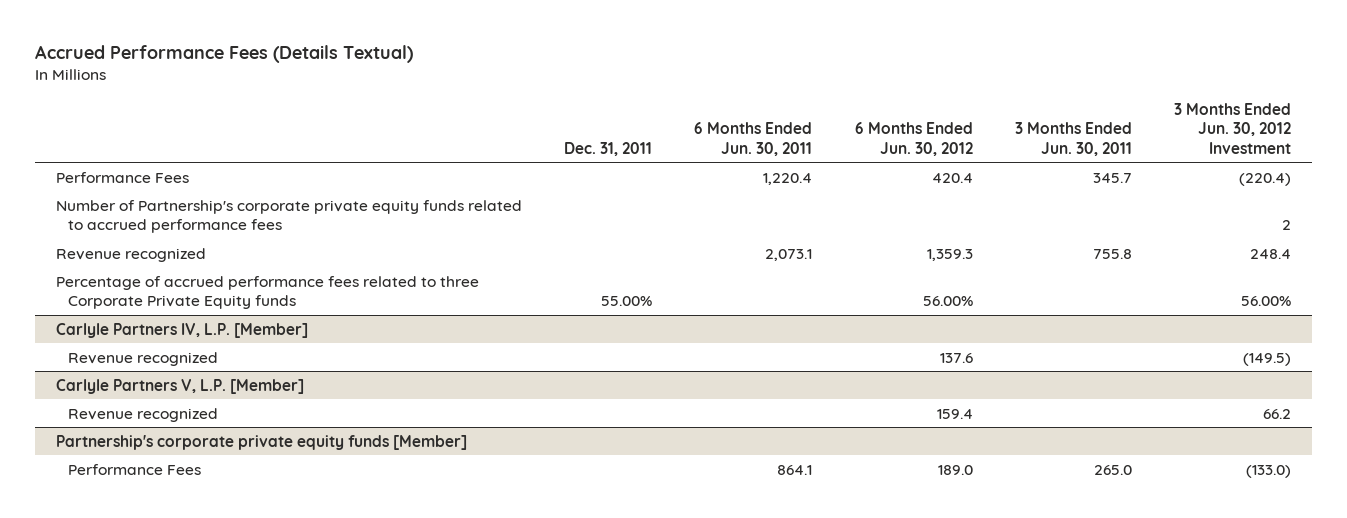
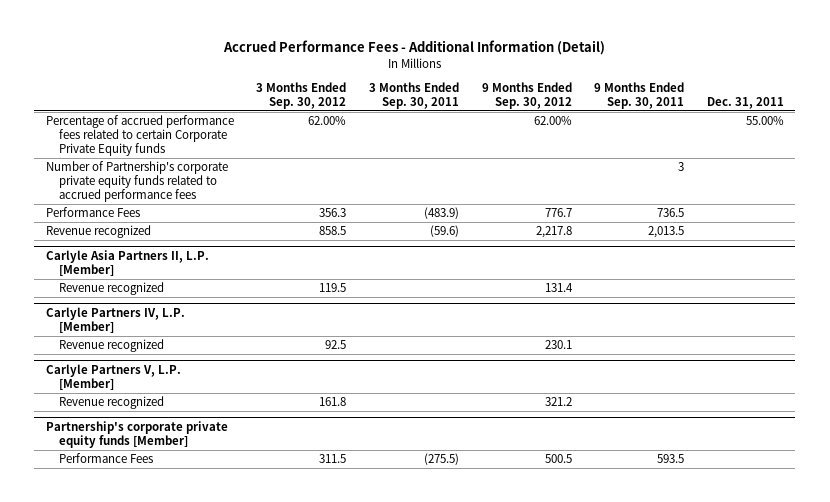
- Accrued Performance Fees (Details Textual)
+ Accrued Performance Fees - Additional Information (Detail)
- | Dec. 31, 2011 | 6 Months Ended Jun. 30, 2011 | 6 Months Ended Jun. 30, 2012 | 3 Months Ended Jun. 30, 2011 | 3 Months Ended Jun. 30, 2012 Investment
+ | 3 Months Ended Sep. 30, 2012 | 3 Months Ended Sep. 30, 2011 | 9 Months Ended Sep. 30, 2012 | 9 Months Ended Sep. 30, 2011 | Dec. 31, 2011
+ Percentage of accrued performance fees related to certain Corporate Private Equity funds | 62.00% | | 62.00% | | 55.00%
moved down: Performance Fees | 356.3 | (483.9) | 776.7 | 736.5 |
- Percentage of accrued performance fees related to three Corporate Private Equity funds | 55.00% | | 56.00% | | 56.00%
+ Carlyle Asia Partners II, L.P. [Member]
+ Revenue recognized | 119.5 | | 131.4 | |

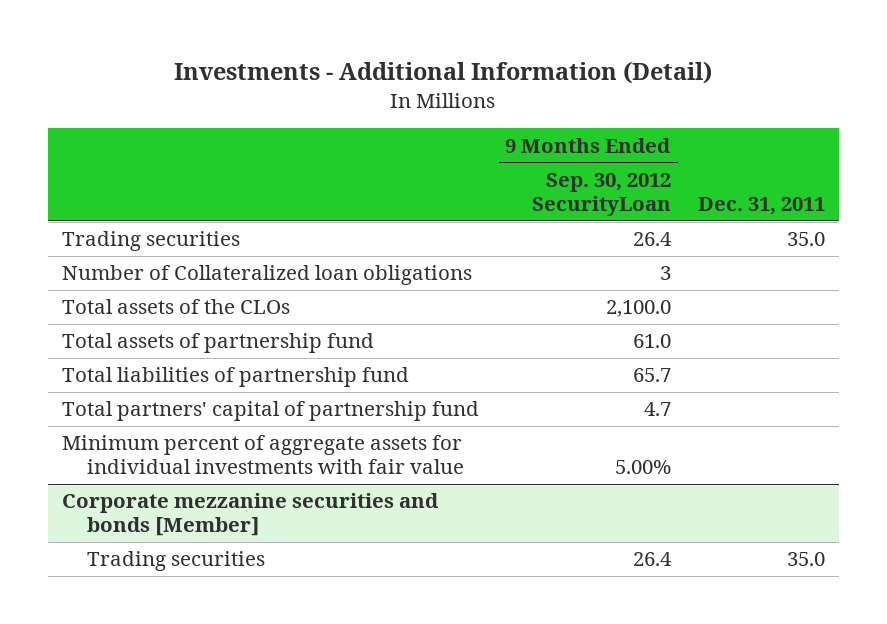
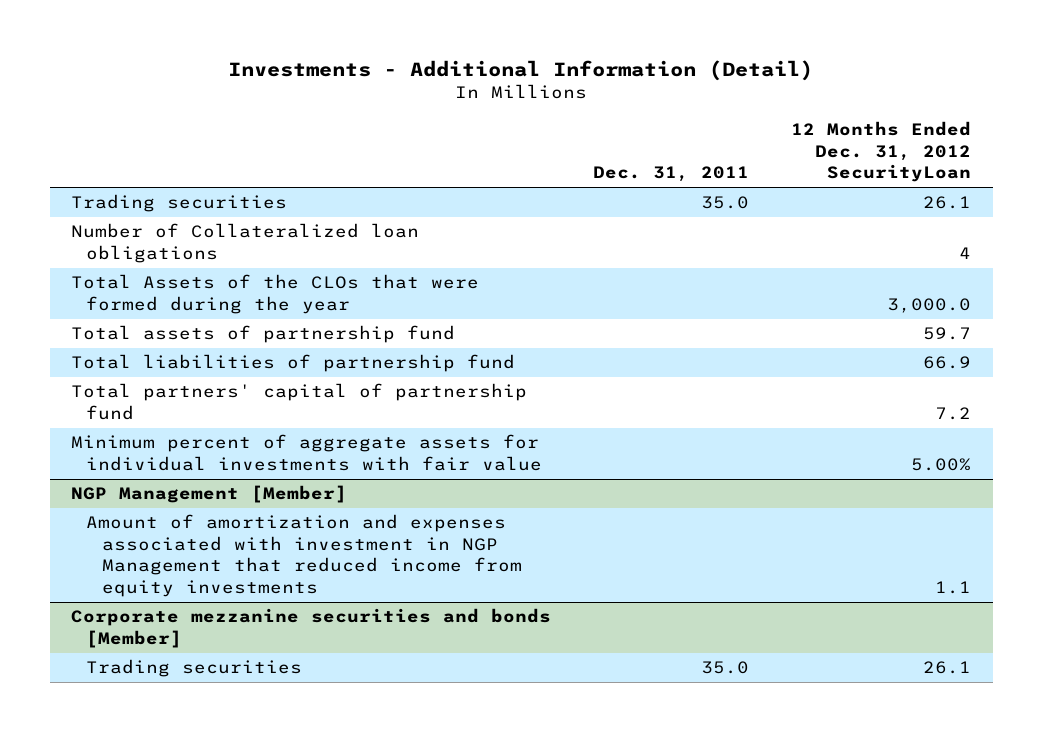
- | 9 Months Ended Sep. 30, 2012 SecurityLoan | Dec. 31, 2011
+ | Dec. 31, 2011 | 12 Months Ended Dec. 31, 2012 SecurityLoan
- Total assets of the CLOs | 2,100.0 |
+ Total Assets of the CLOs that were formed during the year | | 3,000.0
+ NGP Management [Member]
+ Amount of amortization and expenses associated with investment in NGP Management that reduced income from equity investments | | 1.1

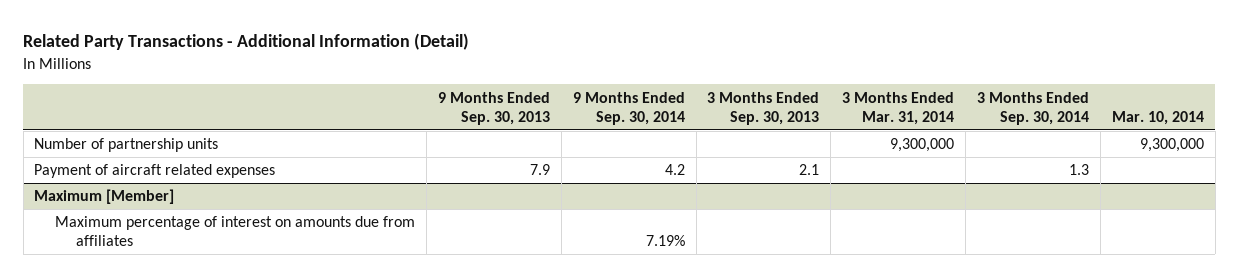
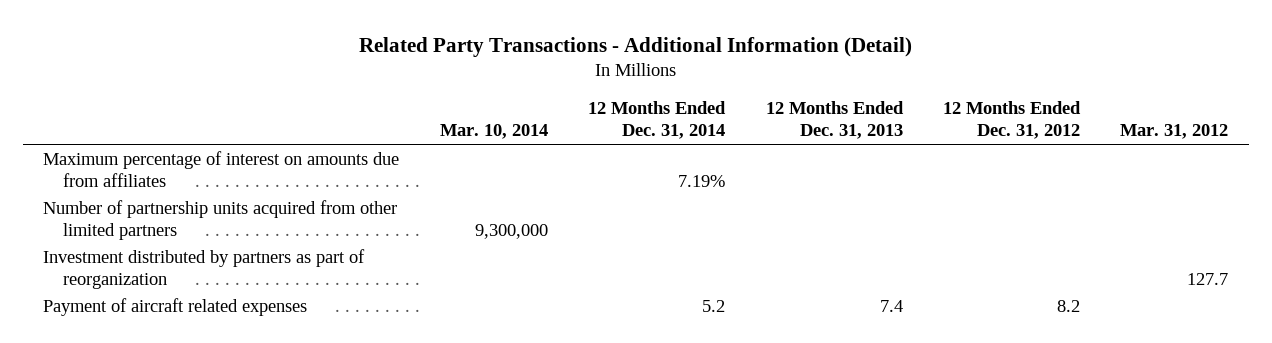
- | 9 Months Ended Sep. 30, 2013 | 9 Months Ended Sep. 30, 2014 | 3 Months Ended Sep. 30, 2013 | 3 Months Ended Mar. 31, 2014 | 3 Months Ended Sep. 30, 2014 | Mar. 10, 2014
+ | Mar. 10, 2014 | 12 Months Ended Dec. 31, 2014 | 12 Months Ended Dec. 31, 2013 | 12 Months Ended Dec. 31, 2012 | Mar. 31, 2012
- Number of partnership units | | | | 9,300,000 | | 9,300,000
+ Maximum percentage of interest on amounts due from affiliates | | 7.19% | | |
+ Number of partnership units acquired from other limited partners | 9,300,000 | | | |
+ Investment distributed by partners as part of reorganization | | | | | 127.7
- Maximum [Member]
- Maximum percentage of interest on amounts due from affiliates | | 7.19% | | | |

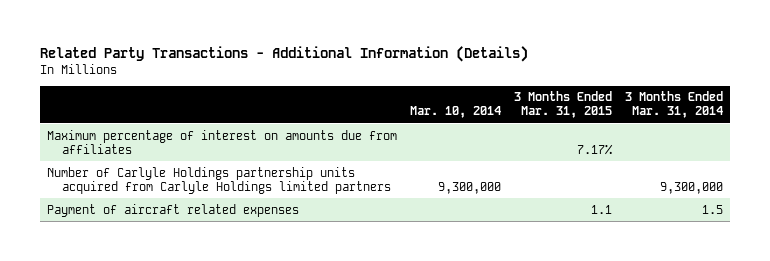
- Related Party Transactions - Additional Information (Detail)
+ Related Party Transactions - Additional Information (Details)
- | Mar. 10, 2014 | 12 Months Ended Dec. 31, 2014 | 12 Months Ended Dec. 31, 2013 | 12 Months Ended Dec. 31, 2012 | Mar. 31, 2012
+ | Mar. 10, 2014 | 3 Months Ended Mar. 31, 2015 | 3 Months Ended Mar. 31, 2014
- Number of partnership units acquired from other limited partners | 9,300,000 | | | |
- Investment distributed by partners as part of reorganization | | | | | 127.7
+ Number of Carlyle Holdings partnership units acquired from Carlyle Holdings limited partners | 9,300,000 | | 9,300,000

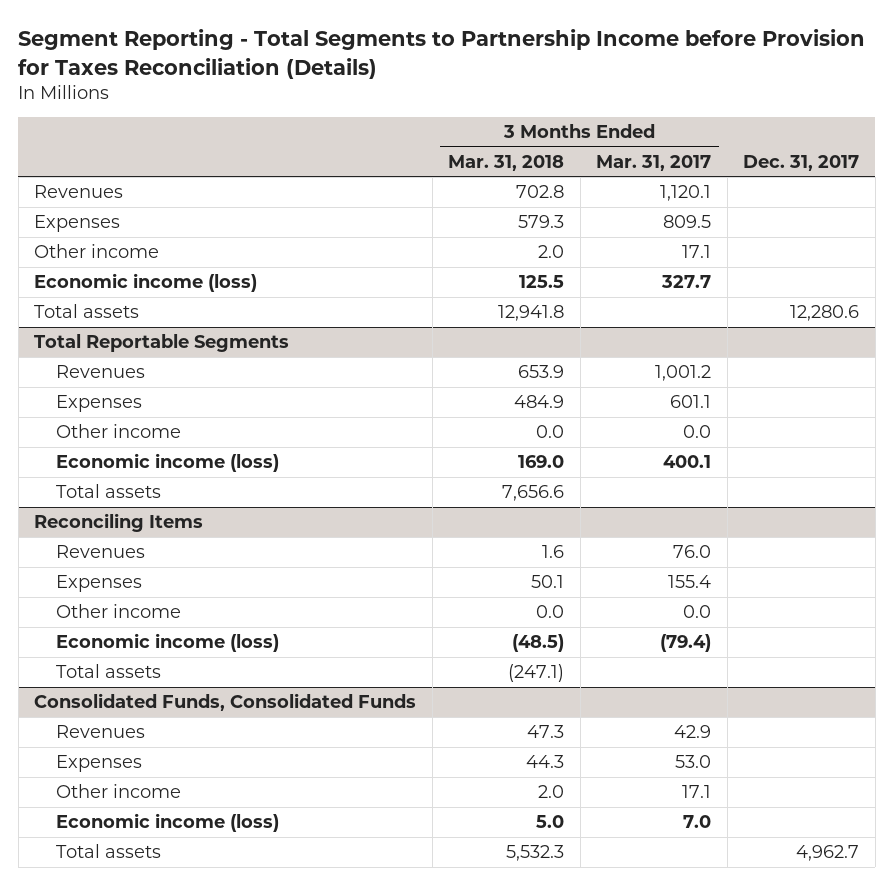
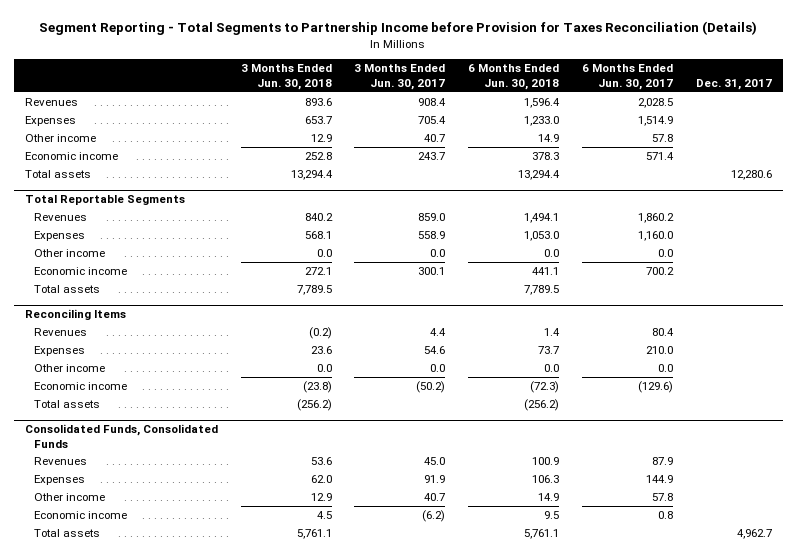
- | 3 Months Ended Mar. 31, 2018 | 3 Months Ended Mar. 31, 2017 | Dec. 31, 2017
+ | 3 Months Ended Jun. 30, 2018 | 3 Months Ended Jun. 30, 2017 | 6 Months Ended Jun. 30, 2018 | 6 Months Ended Jun. 30, 2017 | Dec. 31, 2017
- Economic income (loss) | 125.5 | 327.7 |
+ Economic income | 252.8 | 243.7 | 378.3 | 571.4 |
@ Total Reportable Segments
- Economic income (loss) | 169.0 | 400.1 |
+ Economic income | 272.1 | 300.1 | 441.1 | 700.2 |
@ Reconciling Items
- Economic income (loss) | (48.5) | (79.4) |
+ Economic income | (23.8) | (50.2) | (72.3) | (129.6) |
@ Consolidated Funds, Consolidated Funds
- Economic income (loss) | 5.0 | 7.0 |
+ Economic income | 4.5 | (6.2) | 9.5 | 0.8 |

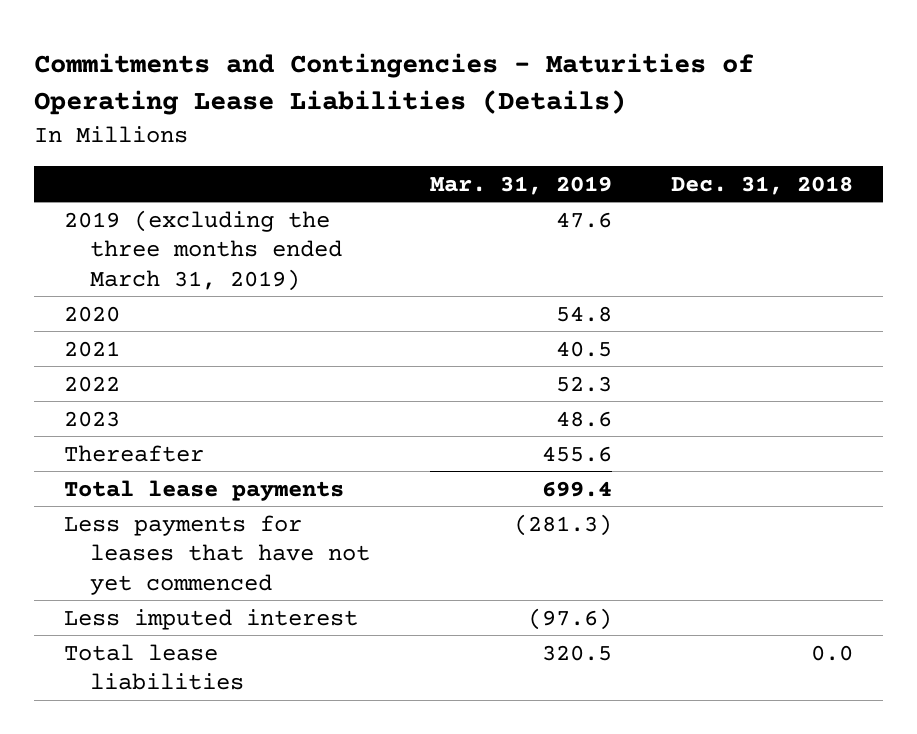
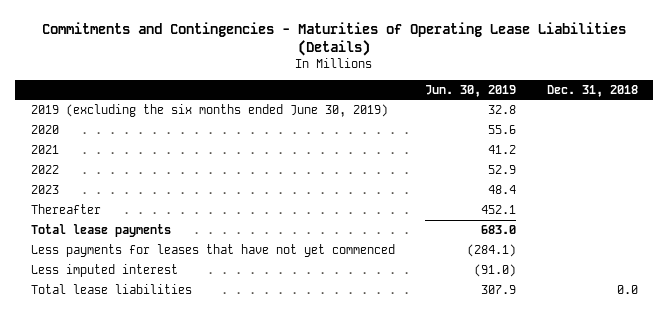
- | Mar. 31, 2019 | Dec. 31, 2018
+ | Jun. 30, 2019 | Dec. 31, 2018
- 2019 (excluding the three months ended March 31, 2019) | 47.6 |
+ 2019 (excluding the six months ended June 30, 2019) | 32.8 |

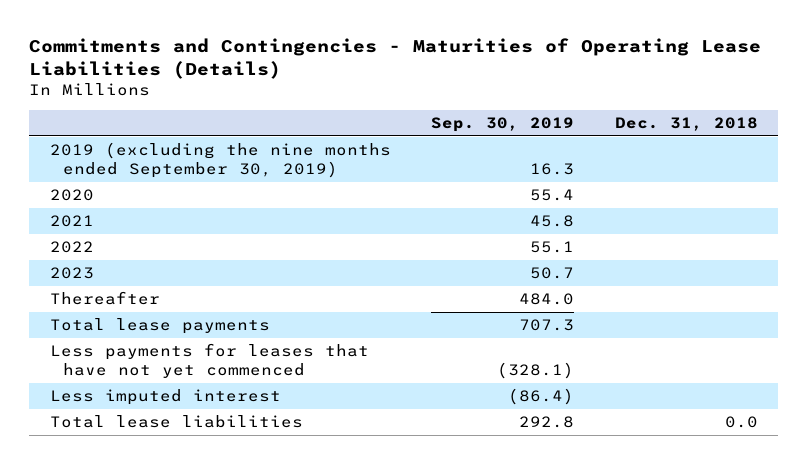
- | Jun. 30, 2019 | Dec. 31, 2018
+ | Sep. 30, 2019 | Dec. 31, 2018
- 2019 (excluding the six months ended June 30, 2019) | 32.8 |
+ 2019 (excluding the nine months ended September 30, 2019) | 16.3 |

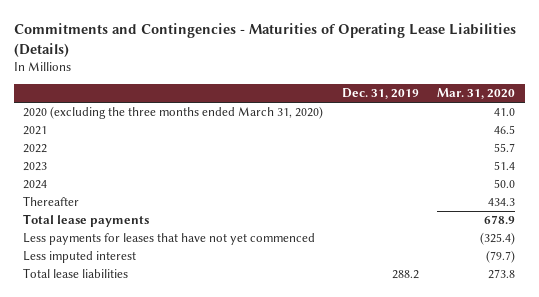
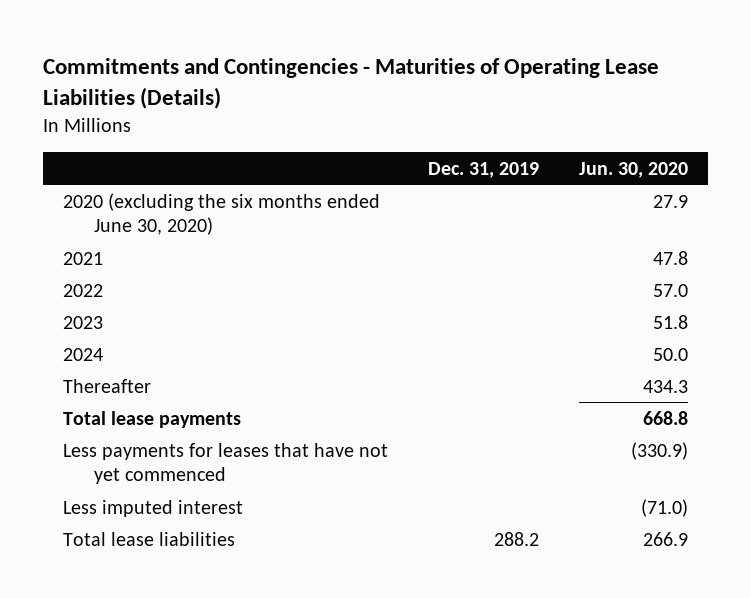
- | Dec. 31, 2019 | Mar. 31, 2020
+ | Dec. 31, 2019 | Jun. 30, 2020
- 2020 (excluding the three months ended March 31, 2020) | | 41.0
+ 2020 (excluding the six months ended June 30, 2020) | | 27.9

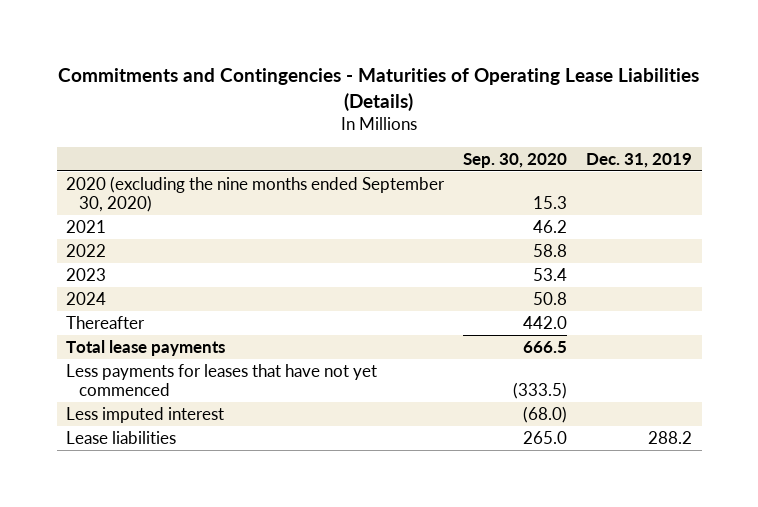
- | Dec. 31, 2019 | Jun. 30, 2020
+ | Sep. 30, 2020 | Dec. 31, 2019
- 2020 (excluding the six months ended June 30, 2020) | | 27.9
+ 2020 (excluding the nine months ended September 30, 2020) | 15.3 |
- Total lease liabilities | 288.2 | 266.9
+ Lease liabilities | 265.0 | 288.2

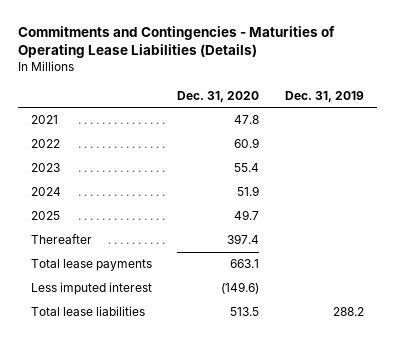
- | Sep. 30, 2020 | Dec. 31, 2019
+ | Dec. 31, 2020 | Dec. 31, 2019
- 2020 (excluding the nine months ended September 30, 2020) | 15.3 |
+ 2025 | 49.7 |
- Less payments for leases that have not yet commenced | (333.5) |
- Lease liabilities | 265.0 | 288.2
+ Total lease liabilities | 513.5 | 288.2

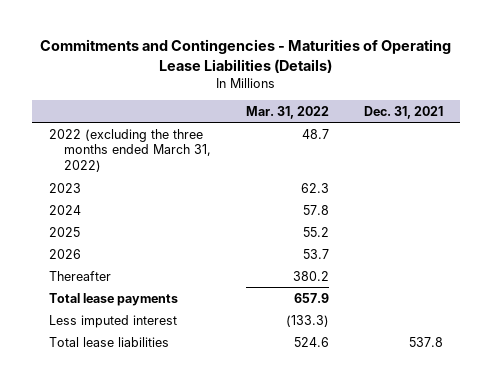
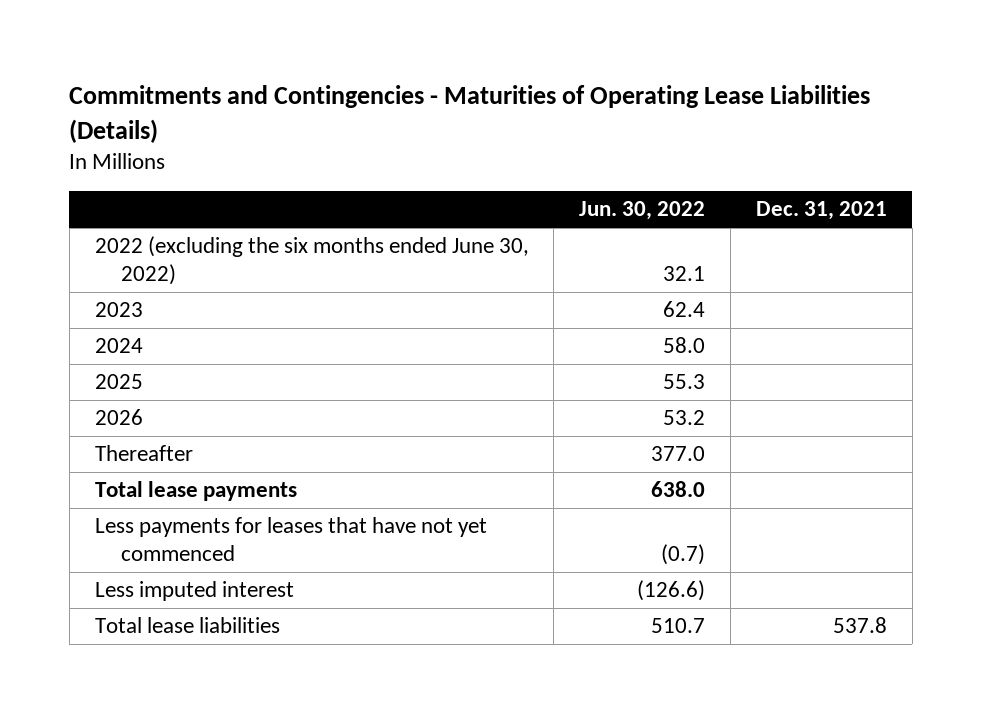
- | Mar. 31, 2022 | Dec. 31, 2021
+ | Jun. 30, 2022 | Dec. 31, 2021
- 2022 (excluding the three months ended March 31, 2022) | 48.7 |
+ 2022 (excluding the six months ended June 30, 2022) | 32.1 |
+ Less payments for leases that have not yet commenced | (0.7) |

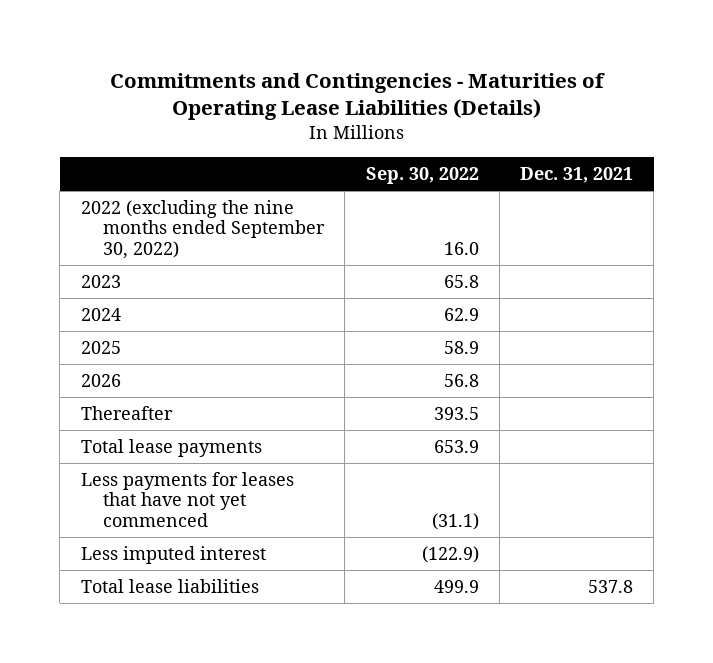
- | Jun. 30, 2022 | Dec. 31, 2021
+ | Sep. 30, 2022 | Dec. 31, 2021
- 2022 (excluding the six months ended June 30, 2022) | 32.1 |
+ 2022 (excluding the nine months ended September 30, 2022) | 16.0 |

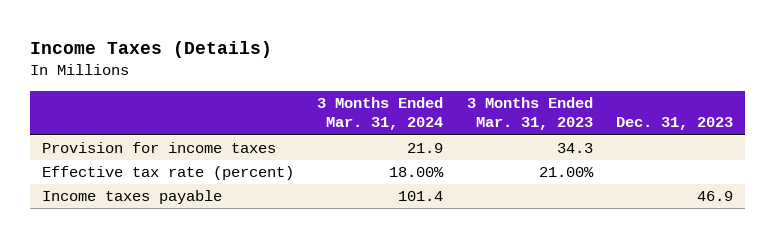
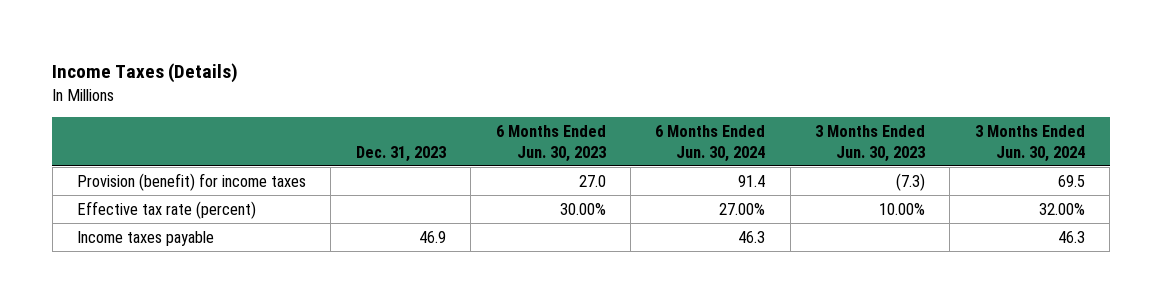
- | 3 Months Ended Mar. 31, 2024 | 3 Months Ended Mar. 31, 2023 | Dec. 31, 2023
+ | Dec. 31, 2023 | 6 Months Ended Jun. 30, 2023 | 6 Months Ended Jun. 30, 2024 | 3 Months Ended Jun. 30, 2023 | 3 Months Ended Jun. 30, 2024
- Provision for income taxes | 21.9 | 34.3 |
+ Provision (benefit) for income taxes | | 27.0 | 91.4 | (7.3) | 69.5

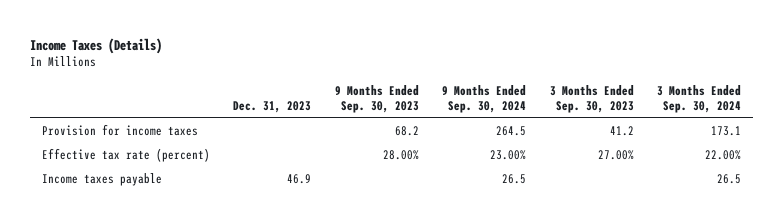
- | Dec. 31, 2023 | 6 Months Ended Jun. 30, 2023 | 6 Months Ended Jun. 30, 2024 | 3 Months Ended Jun. 30, 2023 | 3 Months Ended Jun. 30, 2024
+ | Dec. 31, 2023 | 9 Months Ended Sep. 30, 2023 | 9 Months Ended Sep. 30, 2024 | 3 Months Ended Sep. 30, 2023 | 3 Months Ended Sep. 30, 2024
- Provision (benefit) for income taxes | | 27.0 | 91.4 | (7.3) | 69.5
+ Provision for income taxes | | 68.2 | 264.5 | 41.2 | 173.1

